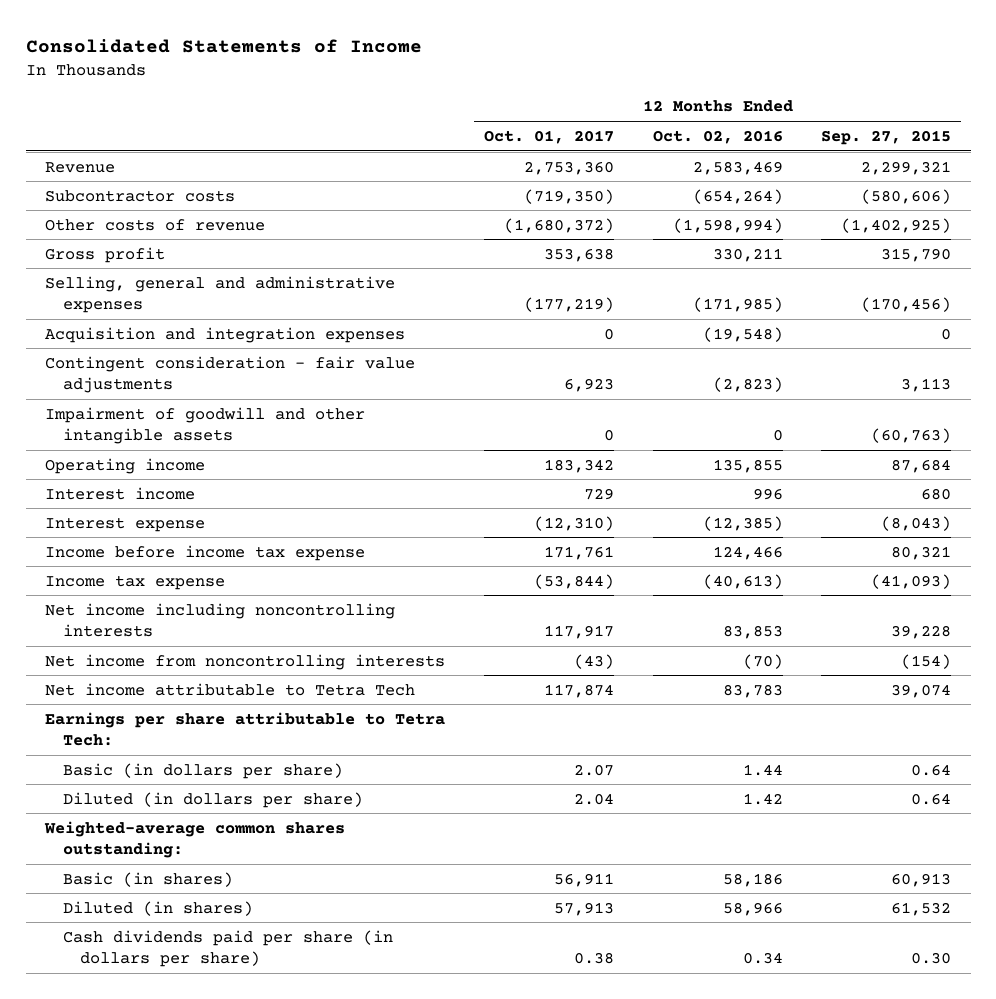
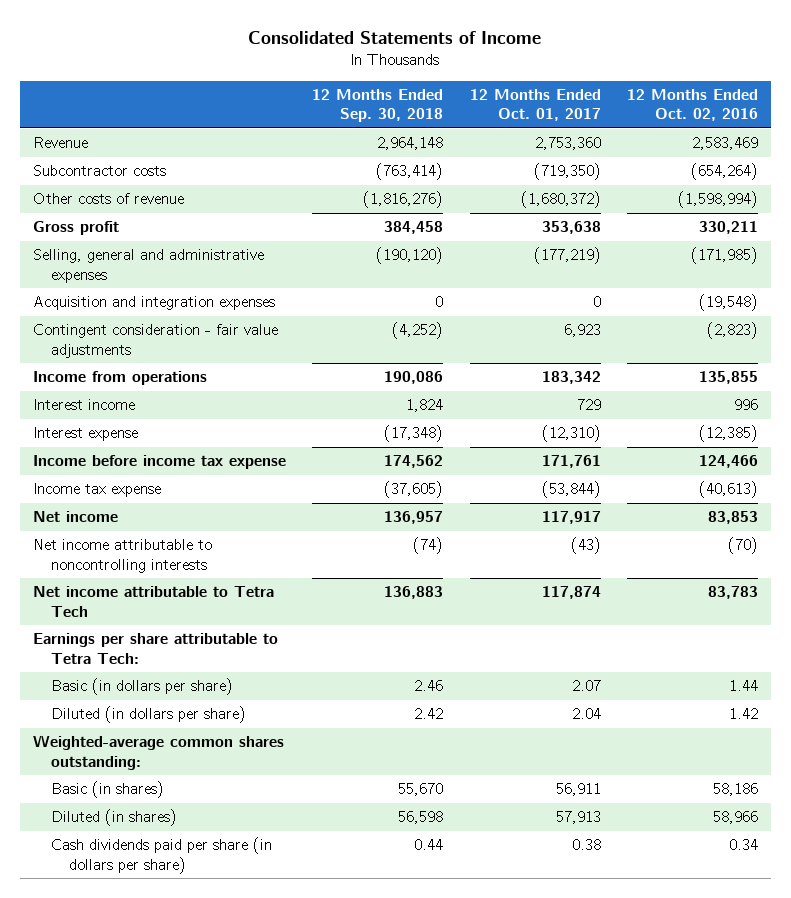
- | 12 Months Ended Oct. 01, 2017 | 12 Months Ended Oct. 02, 2016 | 12 Months Ended Sep. 27, 2015
+ | 12 Months Ended Sep. 30, 2018 | 12 Months Ended Oct. 01, 2017 | 12 Months Ended Oct. 02, 2016
- Impairment of goodwill and other intangible assets | 0 | 0 | (60,763)
- Operating income | 183,342 | 135,855 | 87,684
+ Income from operations | 190,086 | 183,342 | 135,855
- Net income including noncontrolling interests | 117,917 | 83,853 | 39,228
- Net income from noncontrolling interests | (43) | (70) | (154)
+ Net income | 136,957 | 117,917 | 83,853
+ Net income attributable to noncontrolling interests | (74) | (43) | (70)

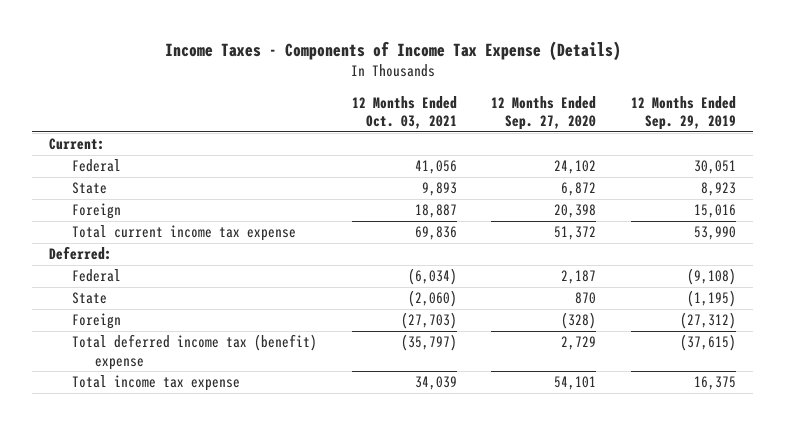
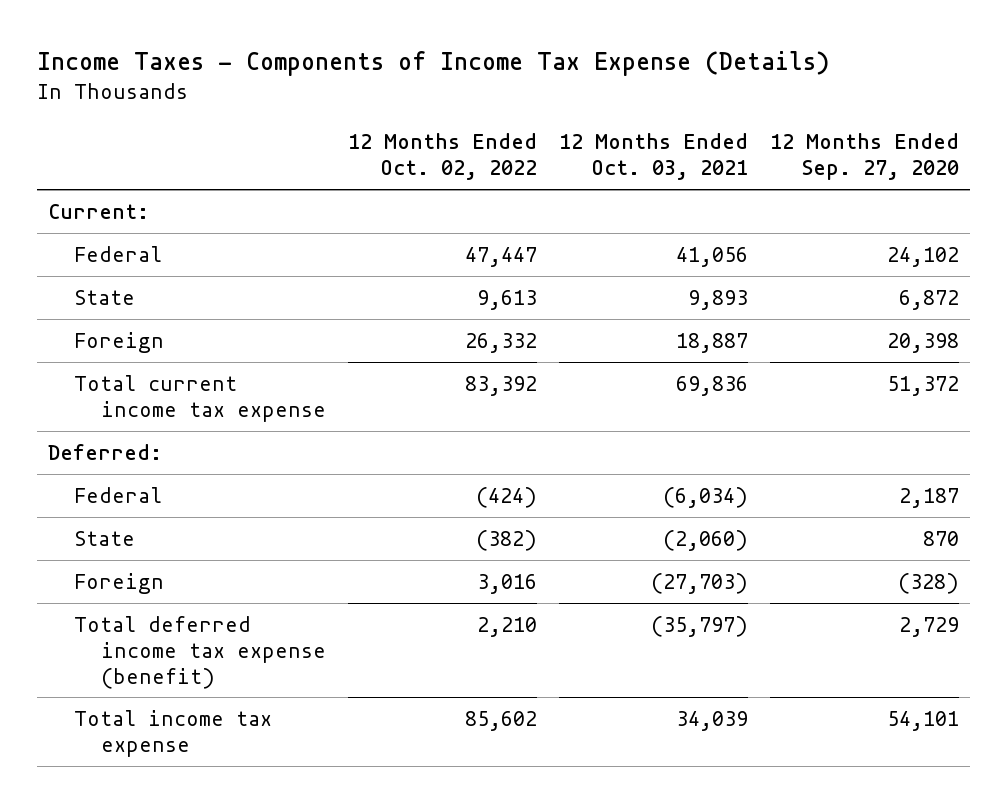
- | 12 Months Ended Oct. 03, 2021 | 12 Months Ended Sep. 27, 2020 | 12 Months Ended Sep. 29, 2019
+ | 12 Months Ended Oct. 02, 2022 | 12 Months Ended Oct. 03, 2021 | 12 Months Ended Sep. 27, 2020
- Total deferred income tax (benefit) expense | (35,797) | 2,729 | (37,615)
+ Total deferred income tax expense (benefit) | 2,210 | (35,797) | 2,729

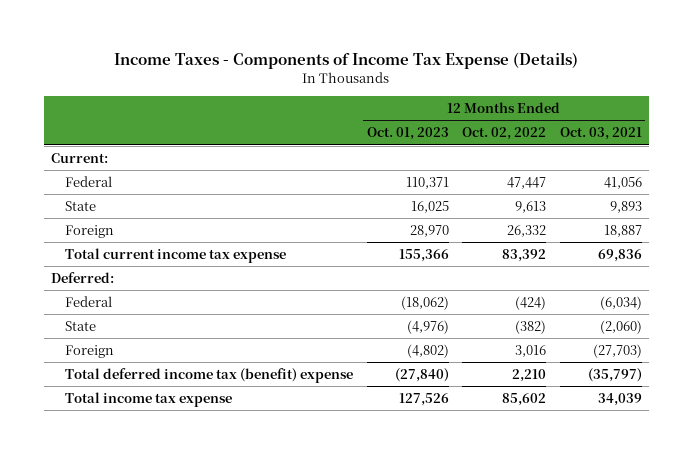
- | 12 Months Ended Oct. 02, 2022 | 12 Months Ended Oct. 03, 2021 | 12 Months Ended Sep. 27, 2020
+ | 12 Months Ended Oct. 01, 2023 | 12 Months Ended Oct. 02, 2022 | 12 Months Ended Oct. 03, 2021
- Total deferred income tax expense (benefit) | 2,210 | (35,797) | 2,729
+ Total deferred income tax (benefit) expense | (27,840) | 2,210 | (35,797)

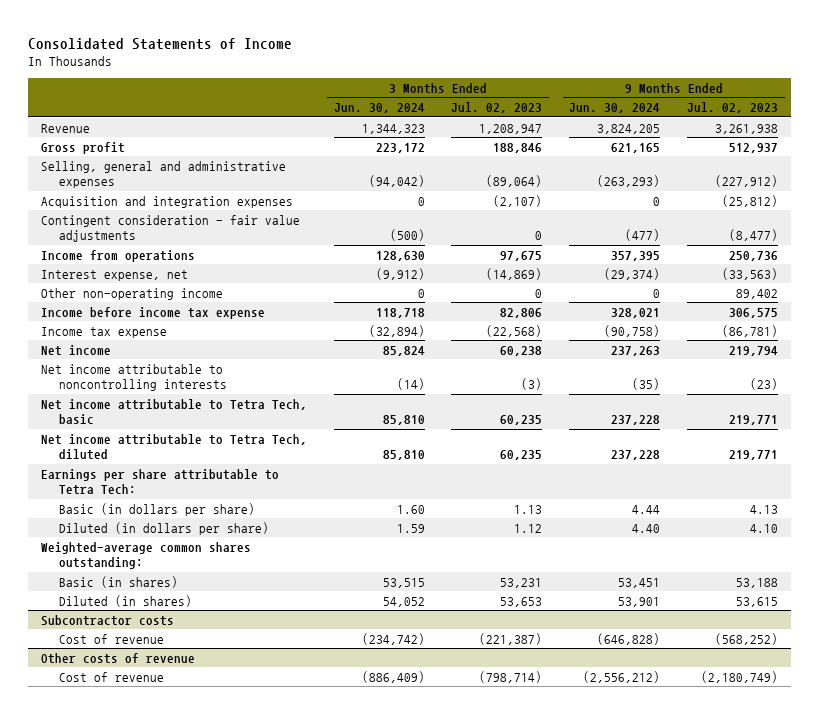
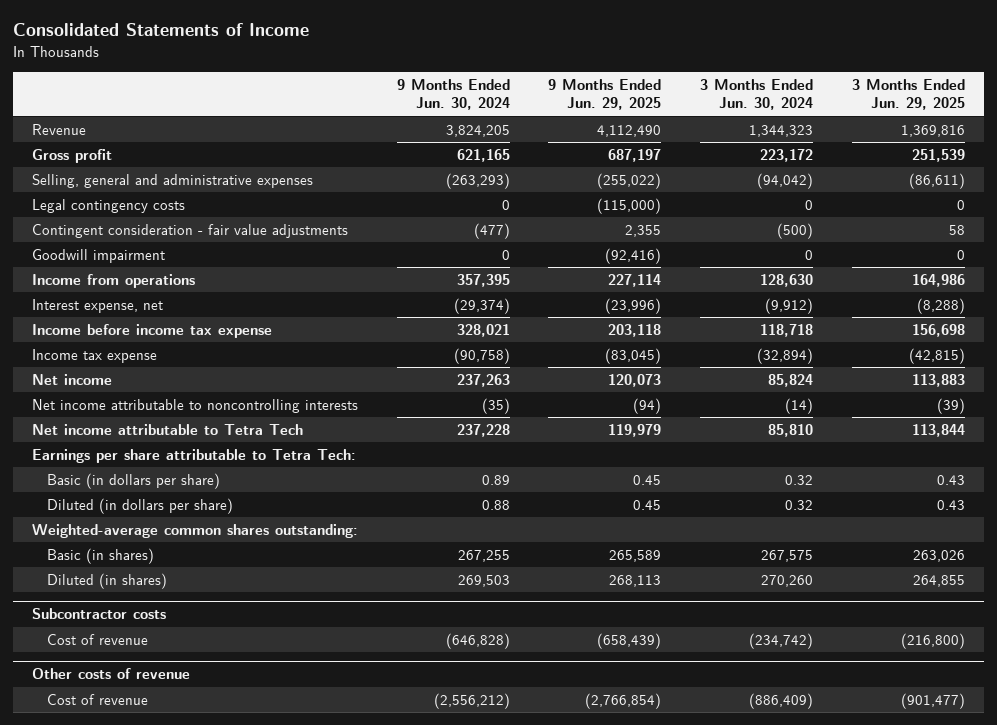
- | 3 Months Ended Jun. 30, 2024 | 3 Months Ended Jul. 02, 2023 | 9 Months Ended Jun. 30, 2024 | 9 Months Ended Jul. 02, 2023
+ | 9 Months Ended Jun. 30, 2024 | 9 Months Ended Jun. 29, 2025 | 3 Months Ended Jun. 30, 2024 | 3 Months Ended Jun. 29, 2025
- Acquisition and integration expenses | 0 | (2,107) | 0 | (25,812)
+ Legal contingency costs | 0 | (115,000) | 0 | 0
+ Goodwill impairment | 0 | (92,416) | 0 | 0
- Other non-operating income | 0 | 0 | 0 | 89,402
- Net income attributable to Tetra Tech, basic | 85,810 | 60,235 | 237,228 | 219,771
- Net income attributable to Tetra Tech, diluted | 85,810 | 60,235 | 237,228 | 219,771
+ Net income attributable to Tetra Tech | 237,228 | 119,979 | 85,810 | 113,844
- Basic (in dollars per share) | 1.60 | 1.13 | 4.44 | 4.13
- Diluted (in dollars per share) | 1.59 | 1.12 | 4.40 | 4.10
+ Basic (in dollars per share) | 0.89 | 0.45 | 0.32 | 0.43
+ Diluted (in dollars per share) | 0.88 | 0.45 | 0.32 | 0.43
- Basic (in shares) | 53,515 | 53,231 | 53,451 | 53,188
- Diluted (in shares) | 54,052 | 53,653 | 53,901 | 53,615
+ Basic (in shares) | 267,255 | 265,589 | 267,575 | 263,026
+ Diluted (in shares) | 269,503 | 268,113 | 270,260 | 264,855

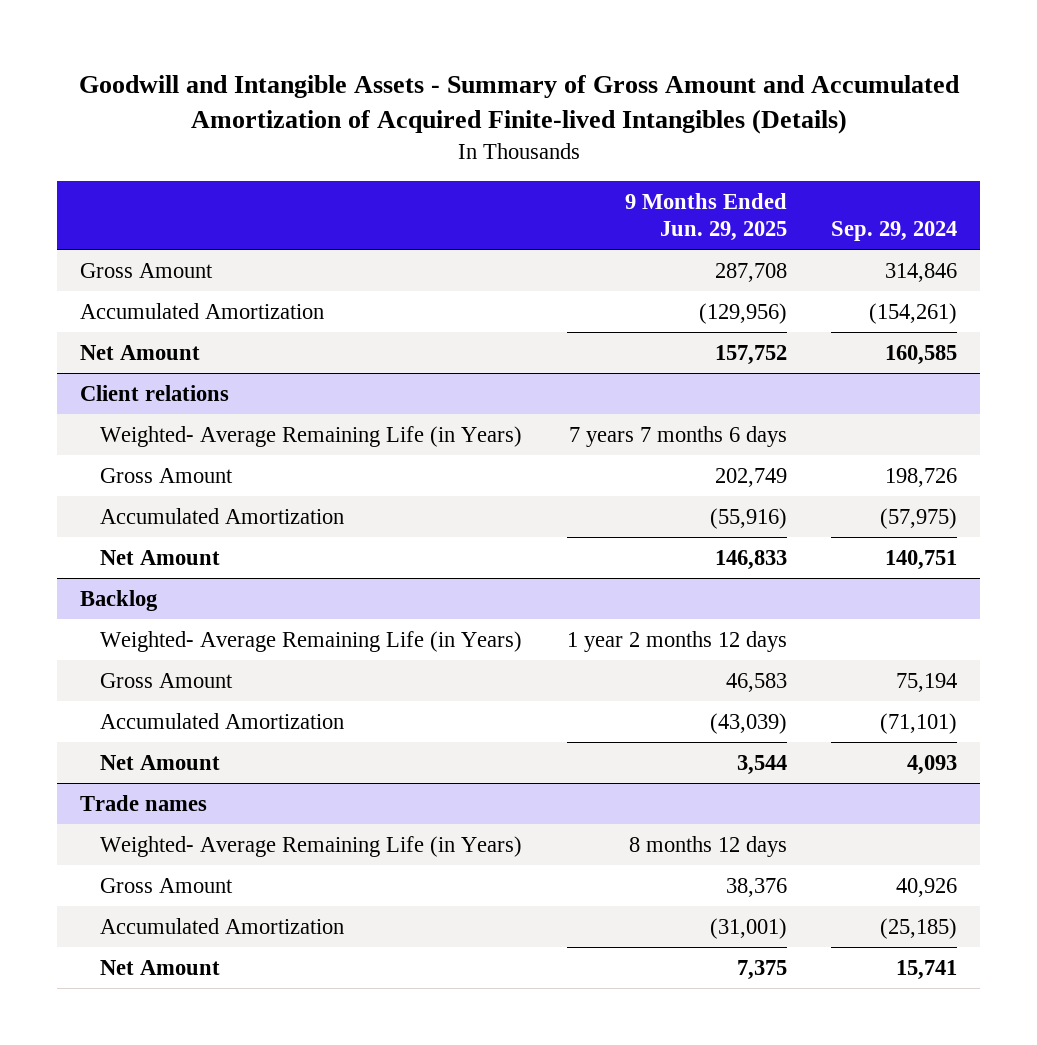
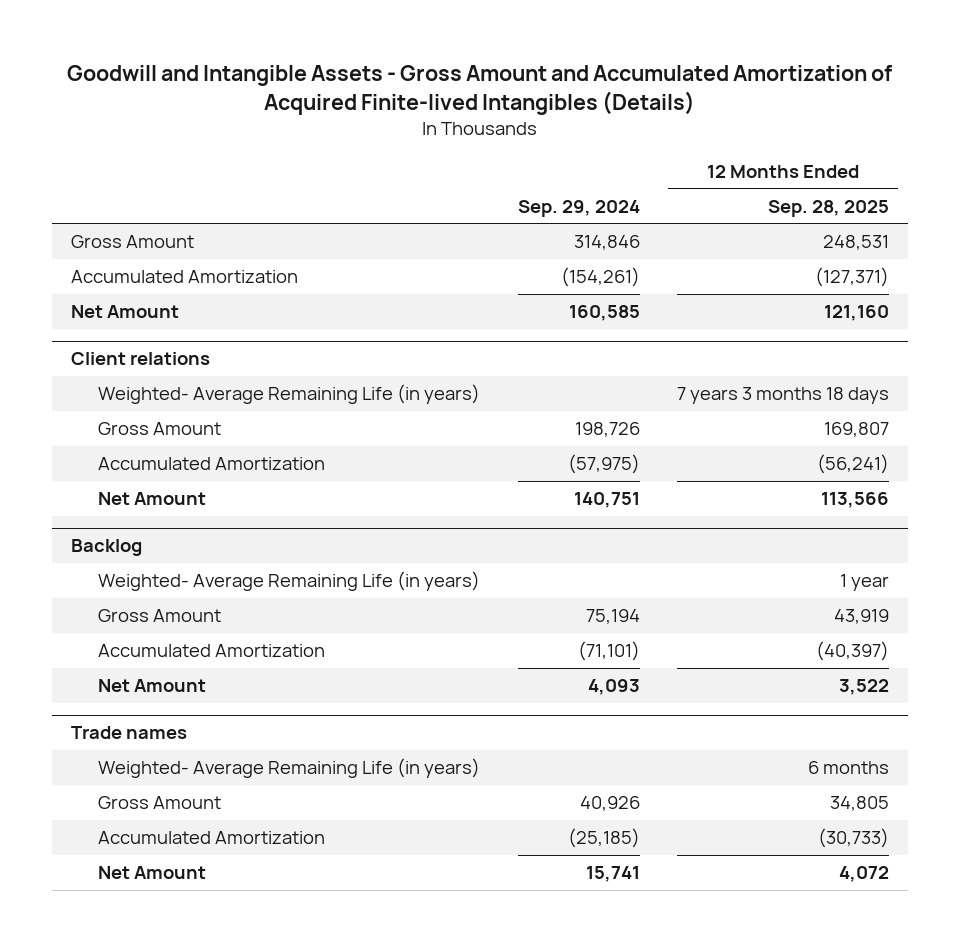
- Goodwill and Intangible Assets - Summary of Gross Amount and Accumulated Amortization of Acquired Finite-lived Intangibles (Details)
+ Goodwill and Intangible Assets - Gross Amount and Accumulated Amortization of Acquired Finite-lived Intangibles (Details)
- | 9 Months Ended Jun. 29, 2025 | Sep. 29, 2024
+ | Sep. 29, 2024 | 12 Months Ended Sep. 28, 2025
@ Client relations
- Weighted- Average Remaining Life (in Years) | 7 years 7 months 6 days |
+ Weighted- Average Remaining Life (in years) | | 7 years 3 months 18 days
@ Backlog
- Weighted- Average Remaining Life (in Years) | 1 year 2 months 12 days |
+ Weighted- Average Remaining Life (in years) | | 1 year
@ Trade names
- Weighted- Average Remaining Life (in Years) | 8 months 12 days |
+ Weighted- Average Remaining Life (in years) | | 6 months

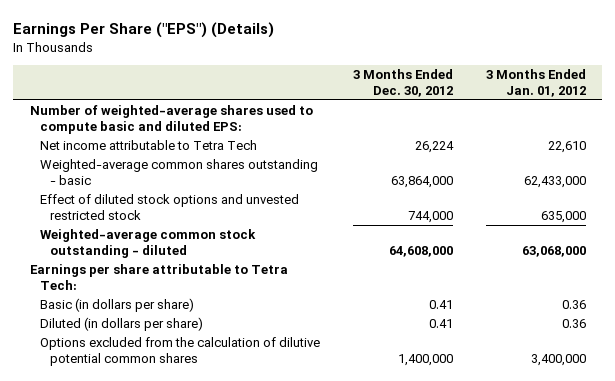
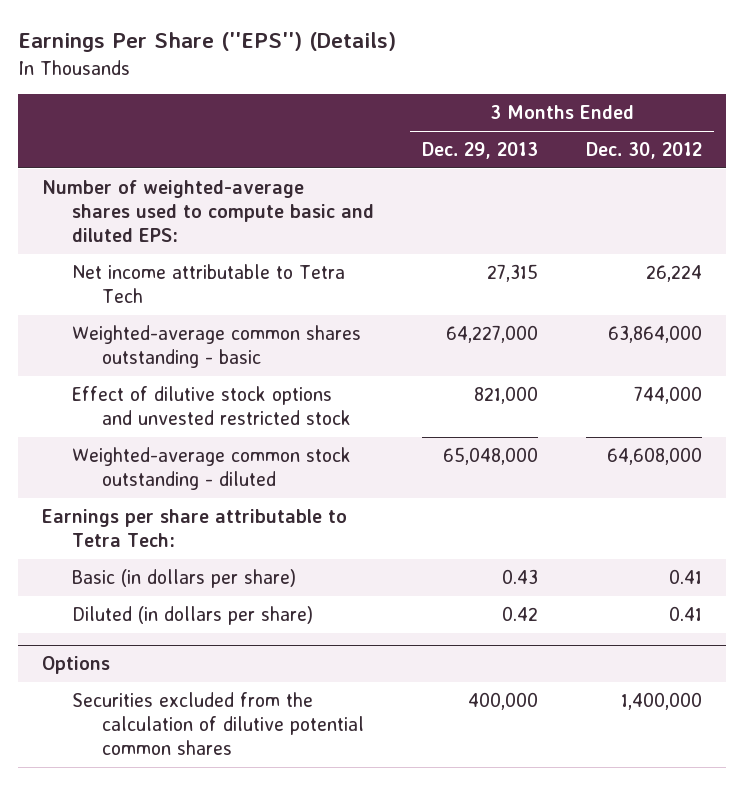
- Earnings Per Share ("EPS") (Details)
+ Earnings Per Share (''EPS'') (Details)
- | 3 Months Ended Dec. 30, 2012 | 3 Months Ended Jan. 01, 2012
+ | 3 Months Ended Dec. 29, 2013 | 3 Months Ended Dec. 30, 2012
- Effect of diluted stock options and unvested restricted stock | 744,000 | 635,000
+ Effect of dilutive stock options and unvested restricted stock | 821,000 | 744,000
- Options excluded from the calculation of dilutive potential common shares | 1,400,000 | 3,400,000
+ Options
+ Securities excluded from the calculation of dilutive potential common shares | 400,000 | 1,400,000

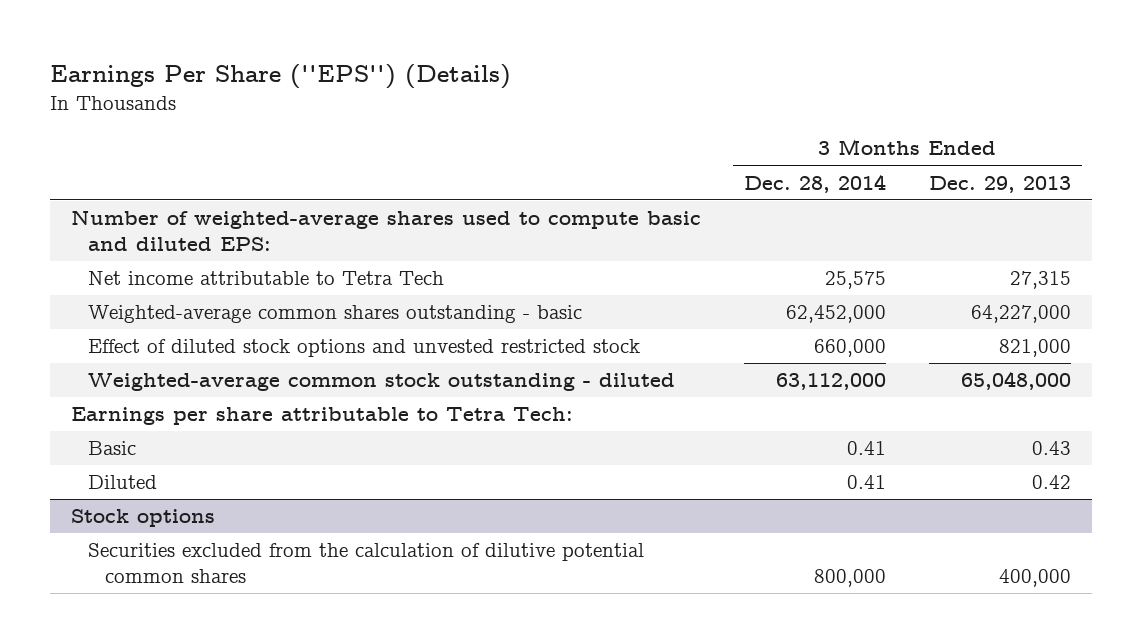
- | 3 Months Ended Dec. 29, 2013 | 3 Months Ended Dec. 30, 2012
+ | 3 Months Ended Dec. 28, 2014 | 3 Months Ended Dec. 29, 2013
- Effect of dilutive stock options and unvested restricted stock | 821,000 | 744,000
+ Effect of diluted stock options and unvested restricted stock | 660,000 | 821,000
- Basic (in dollars per share) | 0.43 | 0.41
- Diluted (in dollars per share) | 0.42 | 0.41
- Options
+ Basic | 0.41 | 0.43
+ Diluted | 0.41 | 0.42
+ Stock options

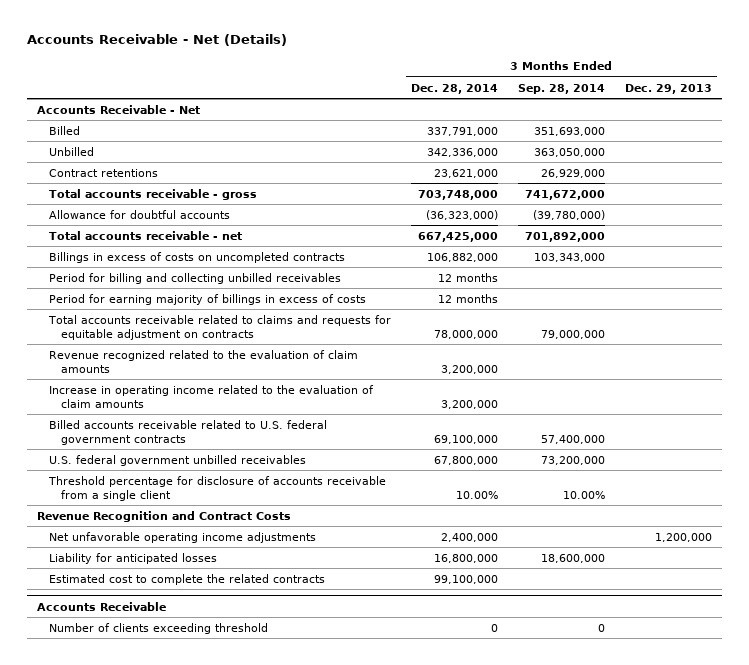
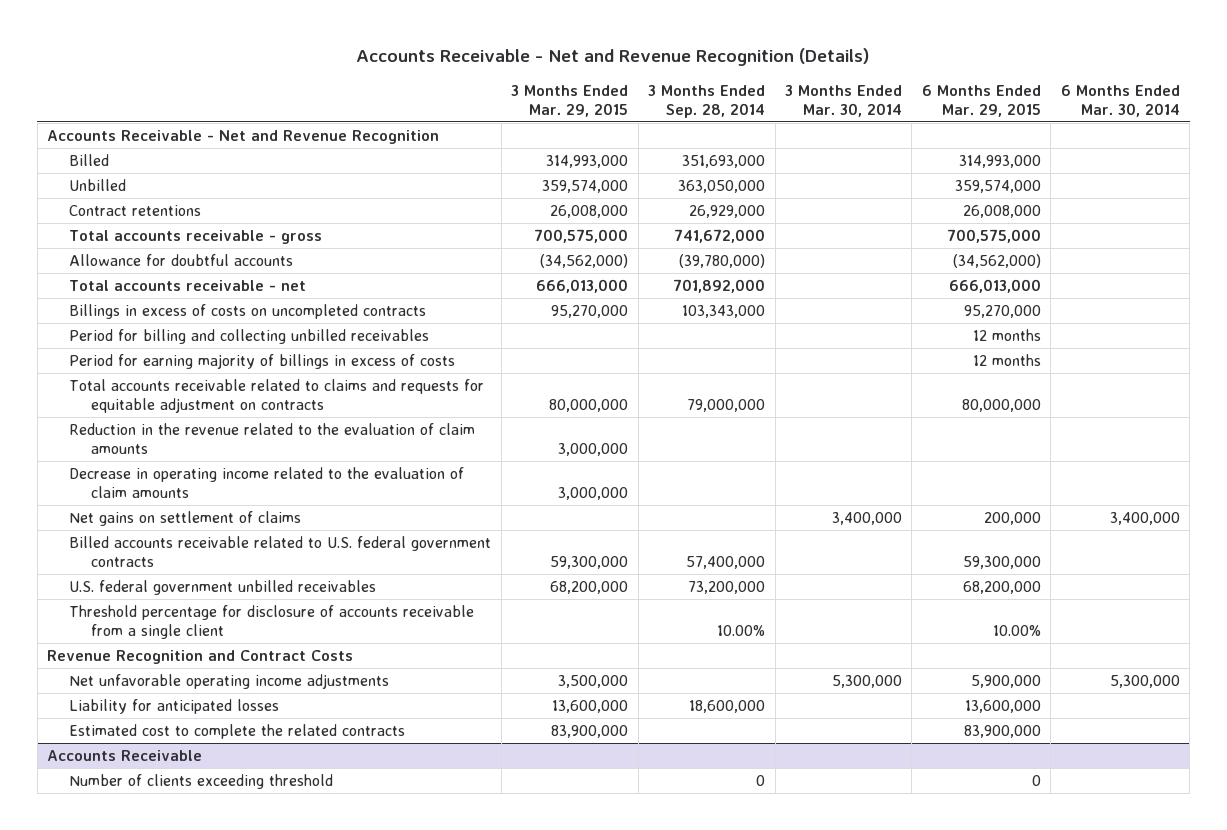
- Accounts Receivable - Net (Details)
+ Accounts Receivable - Net and Revenue Recognition (Details)
- | 3 Months Ended Dec. 28, 2014 | 3 Months Ended Sep. 28, 2014 | 3 Months Ended Dec. 29, 2013
+ | 3 Months Ended Mar. 29, 2015 | 3 Months Ended Sep. 28, 2014 | 3 Months Ended Mar. 30, 2014 | 6 Months Ended Mar. 29, 2015 | 6 Months Ended Mar. 30, 2014
- Accounts Receivable - Net
+ Accounts Receivable - Net and Revenue Recognition
- Revenue recognized related to the evaluation of claim amounts | 3,200,000 | |
- Increase in operating income related to the evaluation of claim amounts | 3,200,000 | |
+ Reduction in the revenue related to the evaluation of claim amounts | 3,000,000 | | | |
+ Decrease in operating income related to the evaluation of claim amounts | 3,000,000 | | | |
+ Net gains on settlement of claims | | | 3,400,000 | 200,000 | 3,400,000

